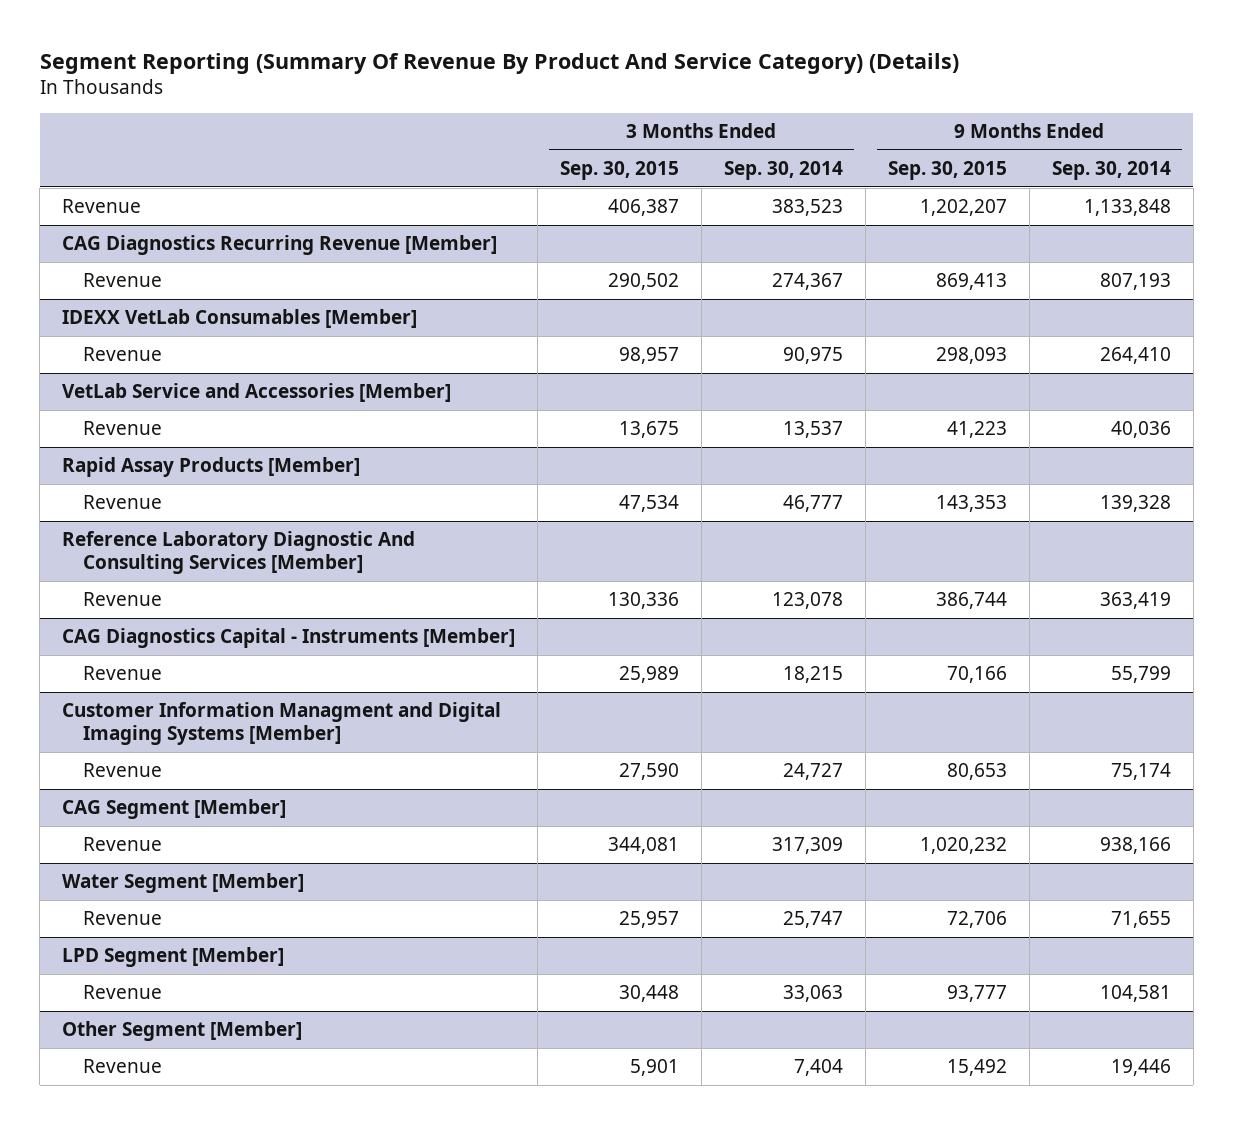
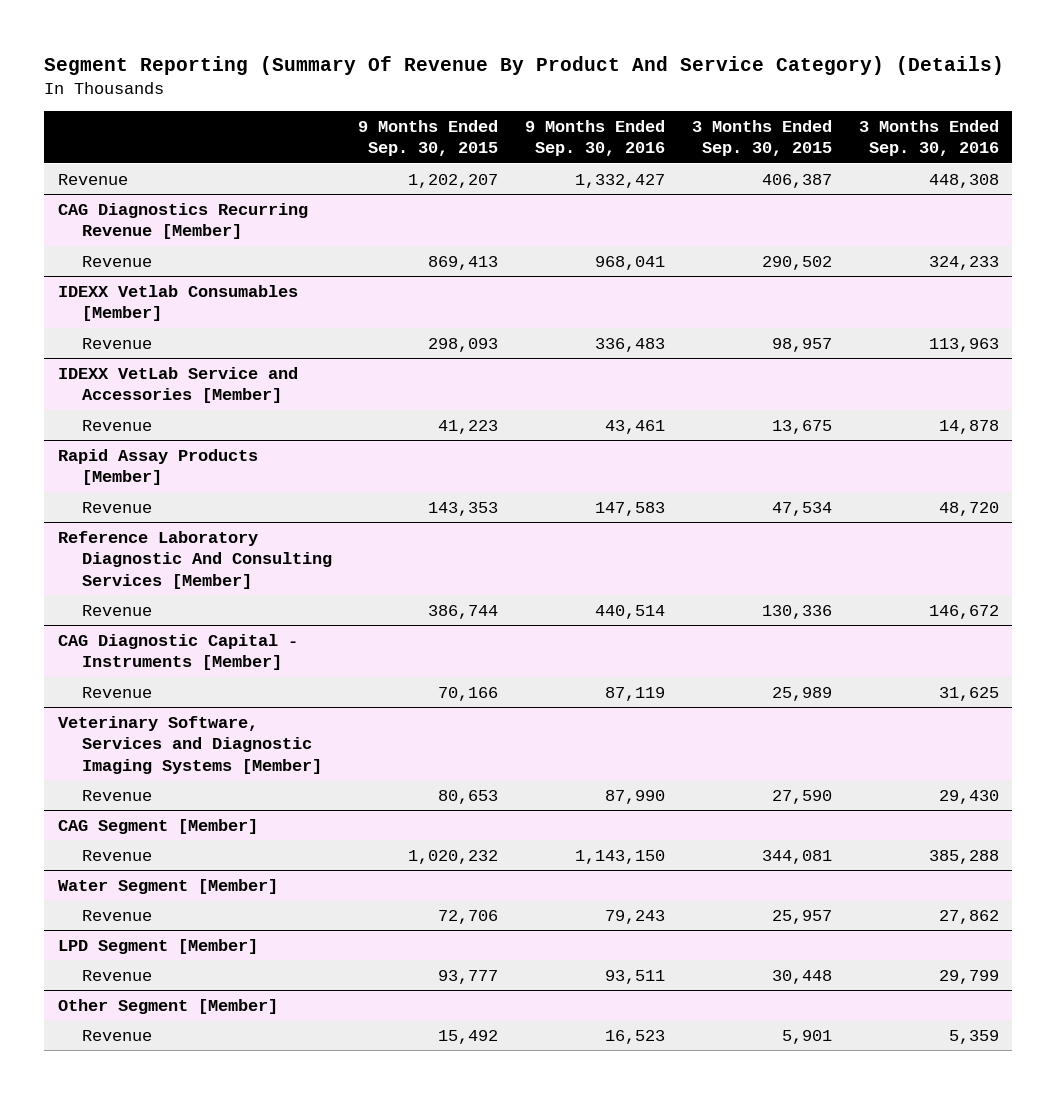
- | 3 Months Ended Sep. 30, 2015 | 3 Months Ended Sep. 30, 2014 | 9 Months Ended Sep. 30, 2015 | 9 Months Ended Sep. 30, 2014
+ | 9 Months Ended Sep. 30, 2015 | 9 Months Ended Sep. 30, 2016 | 3 Months Ended Sep. 30, 2015 | 3 Months Ended Sep. 30, 2016
- IDEXX VetLab Consumables [Member]
+ IDEXX Vetlab Consumables [Member]
- VetLab Service and Accessories [Member]
+ IDEXX VetLab Service and Accessories [Member]
- CAG Diagnostics Capital - Instruments [Member]
+ CAG Diagnostic Capital - Instruments [Member]
- Customer Information Managment and Digital Imaging Systems [Member]
+ Veterinary Software, Services and Diagnostic Imaging Systems [Member]

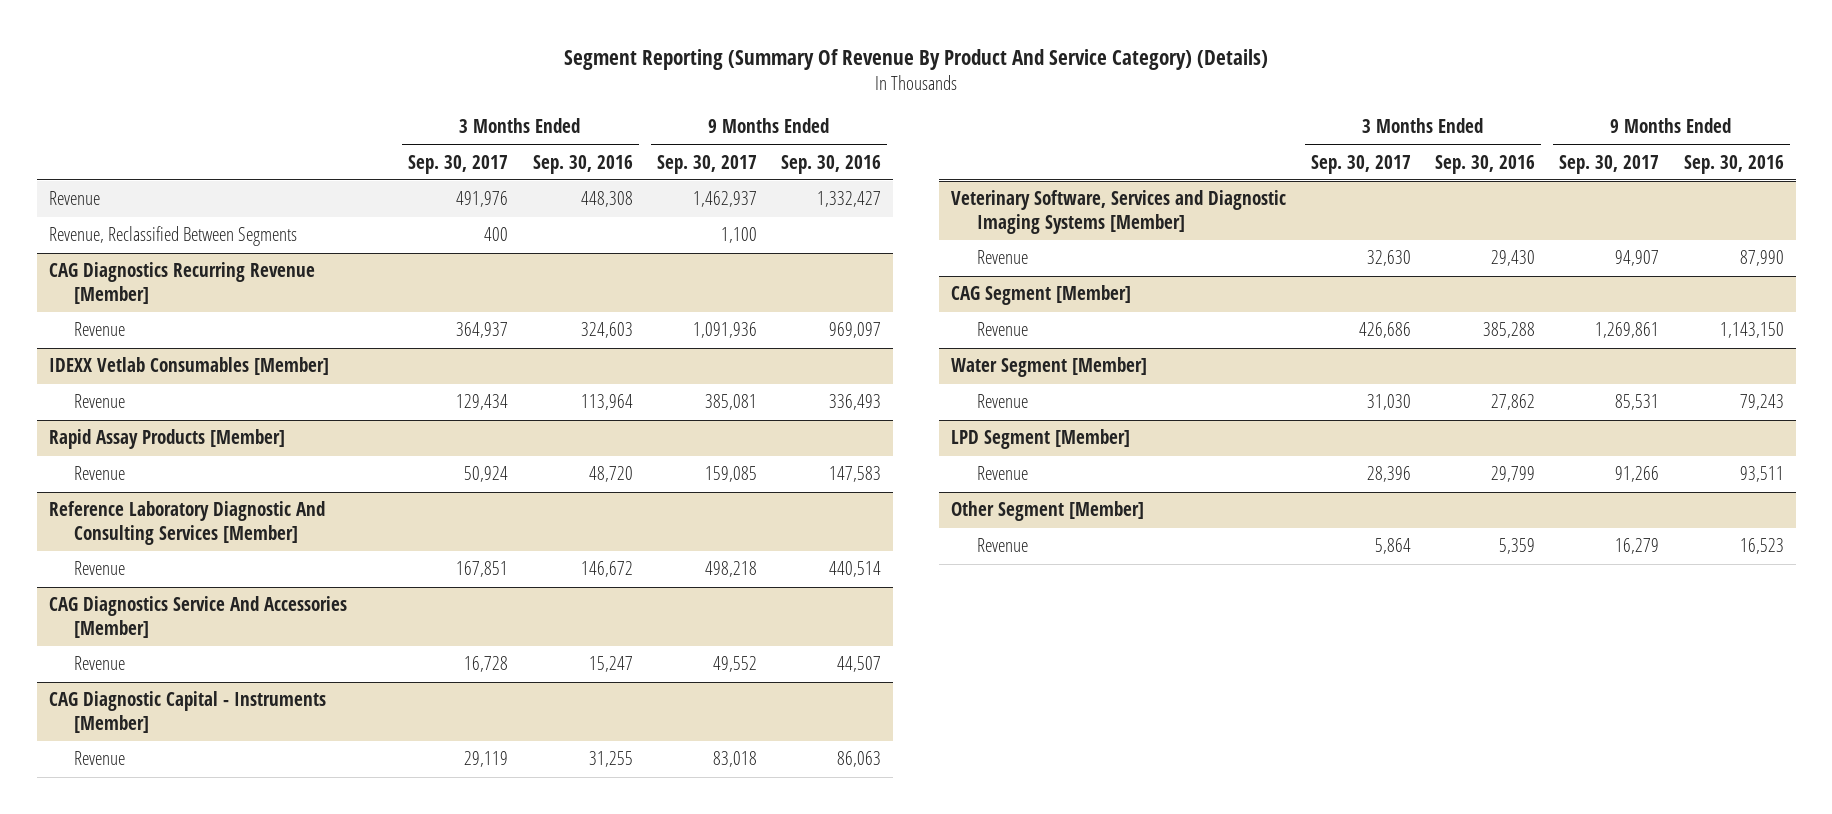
- | 9 Months Ended Sep. 30, 2015 | 9 Months Ended Sep. 30, 2016 | 3 Months Ended Sep. 30, 2015 | 3 Months Ended Sep. 30, 2016
+ | 3 Months Ended Sep. 30, 2017 | 3 Months Ended Sep. 30, 2016 | 9 Months Ended Sep. 30, 2017 | 9 Months Ended Sep. 30, 2016
+ Revenue, Reclassified Between Segments | 400 | | 1,100 |
@ CAG Diagnostics Recurring Revenue [Member]
- Revenue | 869,413 | 968,041 | 290,502 | 324,233
+ Revenue | 364,937 | 324,603 | 1,091,936 | 969,097
@ IDEXX Vetlab Consumables [Member]
- Revenue | 298,093 | 336,483 | 98,957 | 113,963
- IDEXX VetLab Service and Accessories [Member]
- Revenue | 41,223 | 43,461 | 13,675 | 14,878
@ IDEXX Vetlab Consumables [Member]
+ Revenue | 129,434 | 113,964 | 385,081 | 336,493
+ CAG Diagnostics Service And Accessories [Member]
+ Revenue | 16,728 | 15,247 | 49,552 | 44,507
@ CAG Diagnostic Capital - Instruments [Member]
- Revenue | 70,166 | 87,119 | 25,989 | 31,625
+ Revenue | 29,119 | 31,255 | 83,018 | 86,063

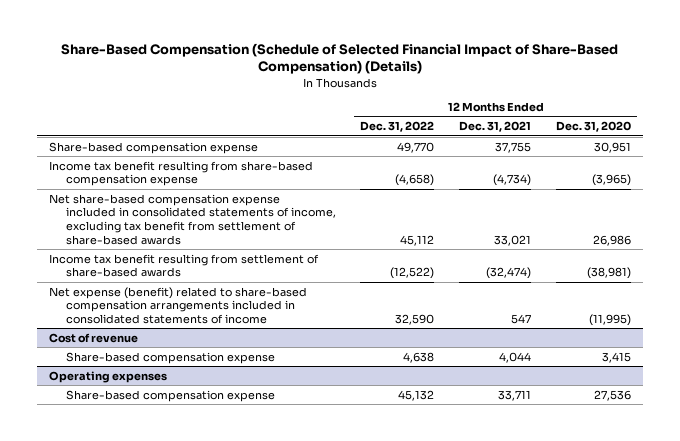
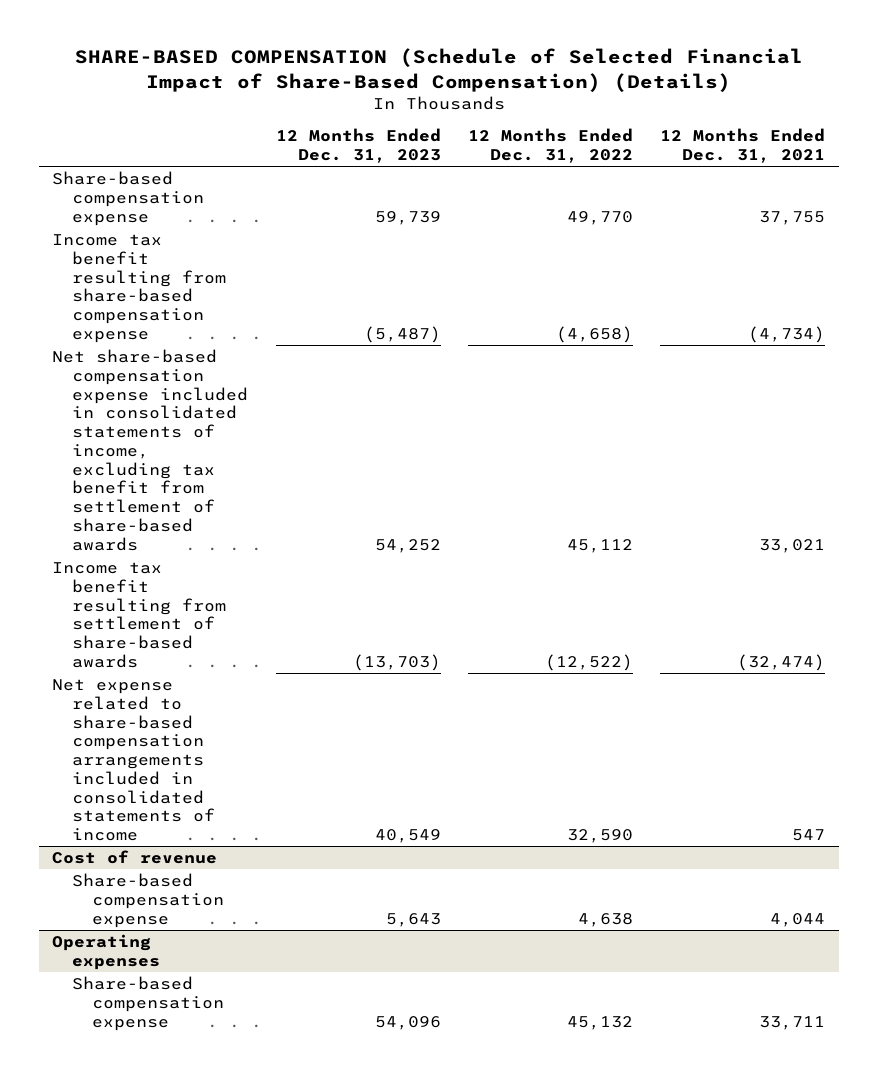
- Share-Based Compensation (Schedule of Selected Financial Impact of Share-Based Compensation) (Details)
+ SHARE-BASED COMPENSATION (Schedule of Selected Financial Impact of Share-Based Compensation) (Details)
- | 12 Months Ended Dec. 31, 2022 | 12 Months Ended Dec. 31, 2021 | 12 Months Ended Dec. 31, 2020
+ | 12 Months Ended Dec. 31, 2023 | 12 Months Ended Dec. 31, 2022 | 12 Months Ended Dec. 31, 2021
- Net expense (benefit) related to share-based compensation arrangements included in consolidated statements of income | 32,590 | 547 | (11,995)
+ Net expense related to share-based compensation arrangements included in consolidated statements of income | 40,549 | 32,590 | 547

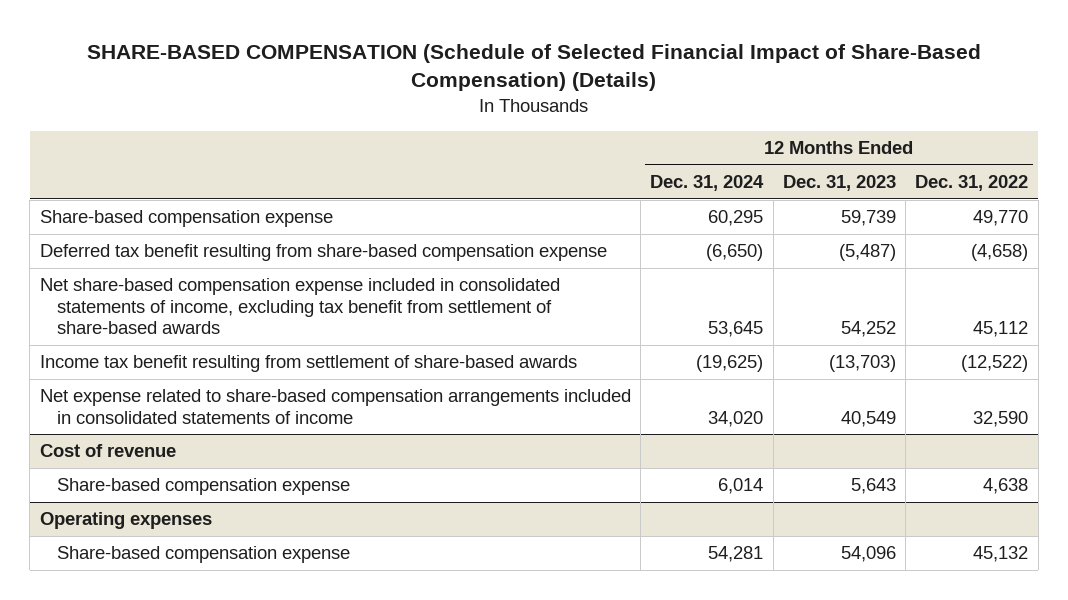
- | 12 Months Ended Dec. 31, 2023 | 12 Months Ended Dec. 31, 2022 | 12 Months Ended Dec. 31, 2021
+ | 12 Months Ended Dec. 31, 2024 | 12 Months Ended Dec. 31, 2023 | 12 Months Ended Dec. 31, 2022
- Income tax benefit resulting from share-based compensation expense | (5,487) | (4,658) | (4,734)
+ Deferred tax benefit resulting from share-based compensation expense | (6,650) | (5,487) | (4,658)

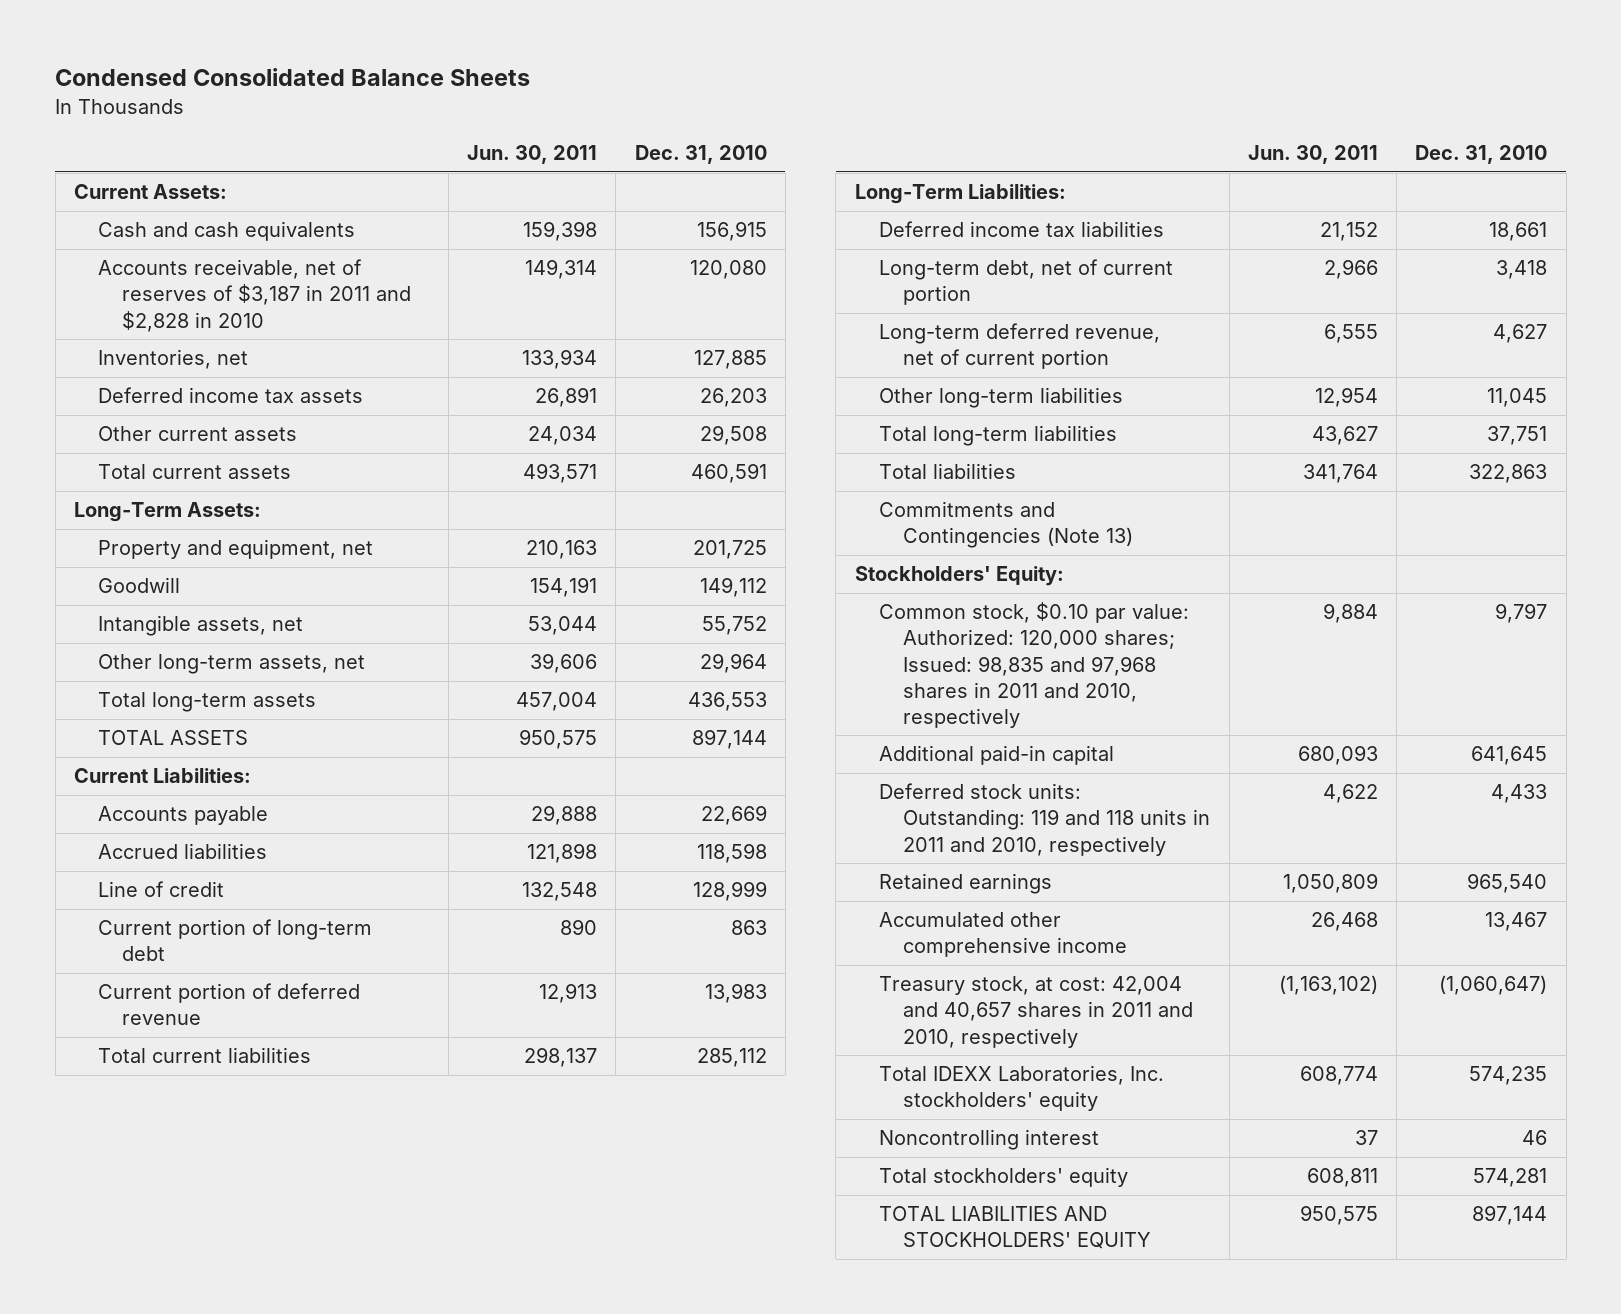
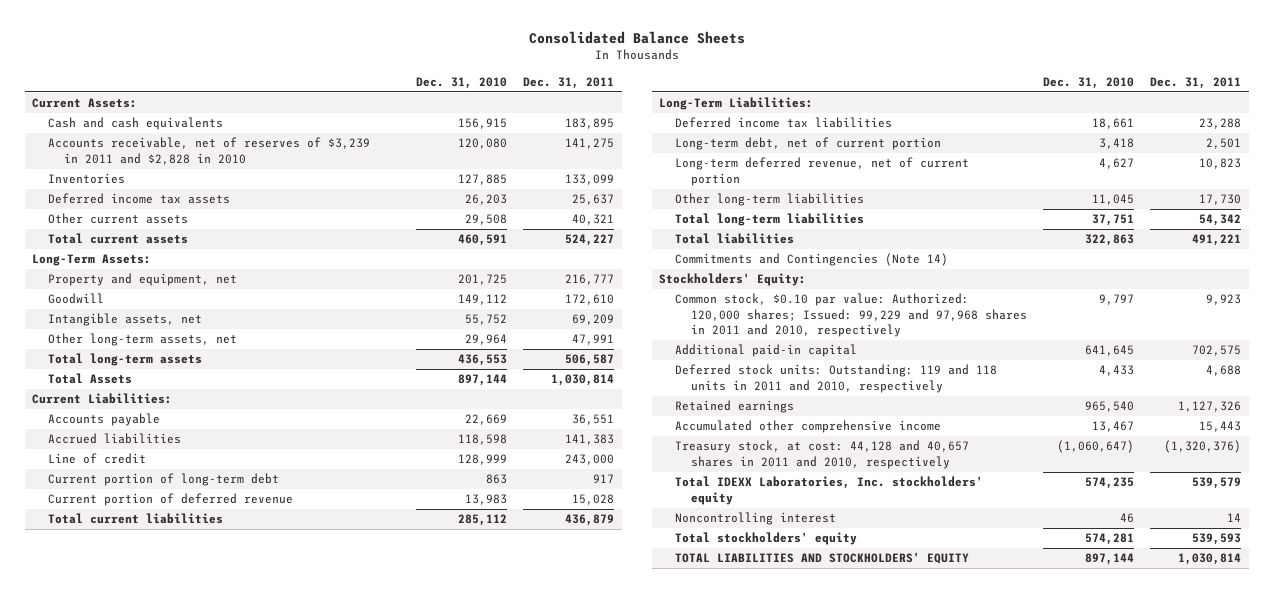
- Condensed Consolidated Balance Sheets
+ Consolidated Balance Sheets
- | Jun. 30, 2011 | Dec. 31, 2010
+ | Dec. 31, 2010 | Dec. 31, 2011
- Accounts receivable, net of reserves of $3,187 in 2011 and $2,828 in 2010 | 149,314 | 120,080
- Inventories, net | 133,934 | 127,885
+ Accounts receivable, net of reserves of $3,239 in 2011 and $2,828 in 2010 | 120,080 | 141,275
+ Inventories | 127,885 | 133,099
- TOTAL ASSETS | 950,575 | 897,144
+ Total Assets | 897,144 | 1,030,814
- Commitments and Contingencies (Note 13)
+ Commitments and Contingencies (Note 14)
- Common stock, $0.10 par value: Authorized: 120,000 shares; Issued: 98,835 and 97,968 shares in 2011 and 2010, respectively | 9,884 | 9,797
+ Common stock, $0.10 par value: Authorized: 120,000 shares; Issued: 99,229 and 97,968 shares in 2011 and 2010, respectively | 9,797 | 9,923
- Treasury stock, at cost: 42,004 and 40,657 shares in 2011 and 2010, respectively | (1,163,102) | (1,060,647)
+ Treasury stock, at cost: 44,128 and 40,657 shares in 2011 and 2010, respectively | (1,060,647) | (1,320,376)

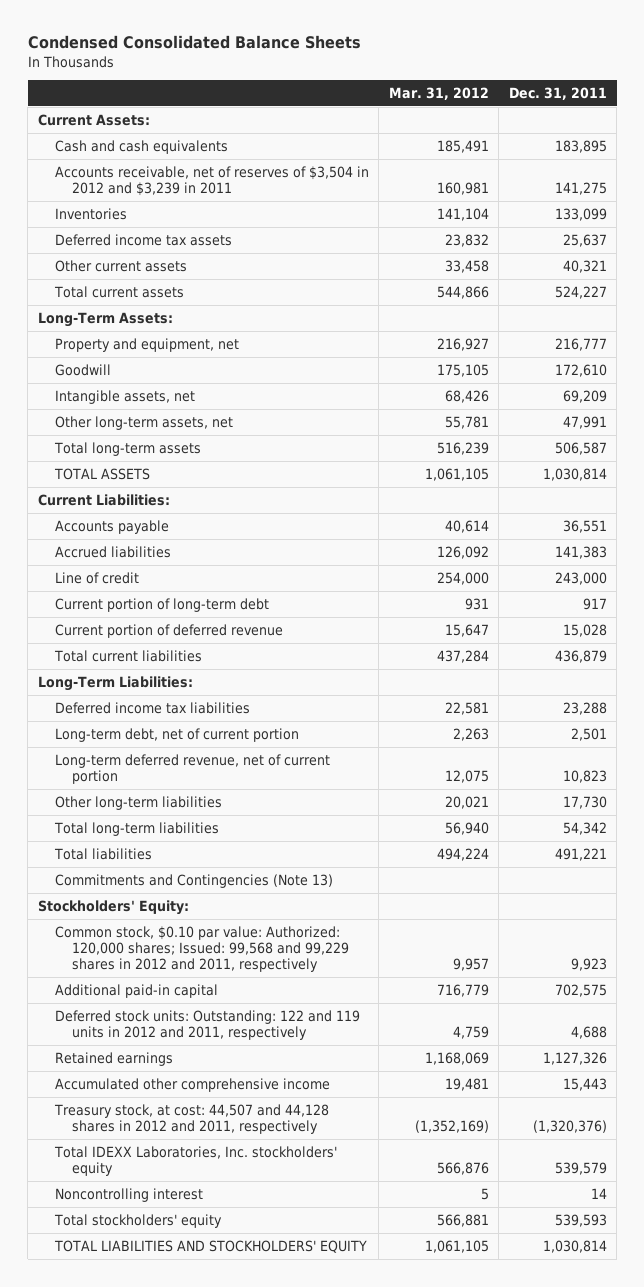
- Consolidated Balance Sheets
+ Condensed Consolidated Balance Sheets
- | Dec. 31, 2010 | Dec. 31, 2011
+ | Mar. 31, 2012 | Dec. 31, 2011
- Accounts receivable, net of reserves of $3,239 in 2011 and $2,828 in 2010 | 120,080 | 141,275
+ Accounts receivable, net of reserves of $3,504 in 2012 and $3,239 in 2011 | 160,981 | 141,275
- Total Assets | 897,144 | 1,030,814
+ TOTAL ASSETS | 1,061,105 | 1,030,814
- Commitments and Contingencies (Note 14)
+ Commitments and Contingencies (Note 13)
- Common stock, $0.10 par value: Authorized: 120,000 shares; Issued: 99,229 and 97,968 shares in 2011 and 2010, respectively | 9,797 | 9,923
+ Common stock, $0.10 par value: Authorized: 120,000 shares; Issued: 99,568 and 99,229 shares in 2012 and 2011, respectively | 9,957 | 9,923
- Deferred stock units: Outstanding: 119 and 118 units in 2011 and 2010, respectively | 4,433 | 4,688
+ Deferred stock units: Outstanding: 122 and 119 units in 2012 and 2011, respectively | 4,759 | 4,688
- Treasury stock, at cost: 44,128 and 40,657 shares in 2011 and 2010, respectively | (1,060,647) | (1,320,376)
+ Treasury stock, at cost: 44,507 and 44,128 shares in 2012 and 2011, respectively | (1,352,169) | (1,320,376)

